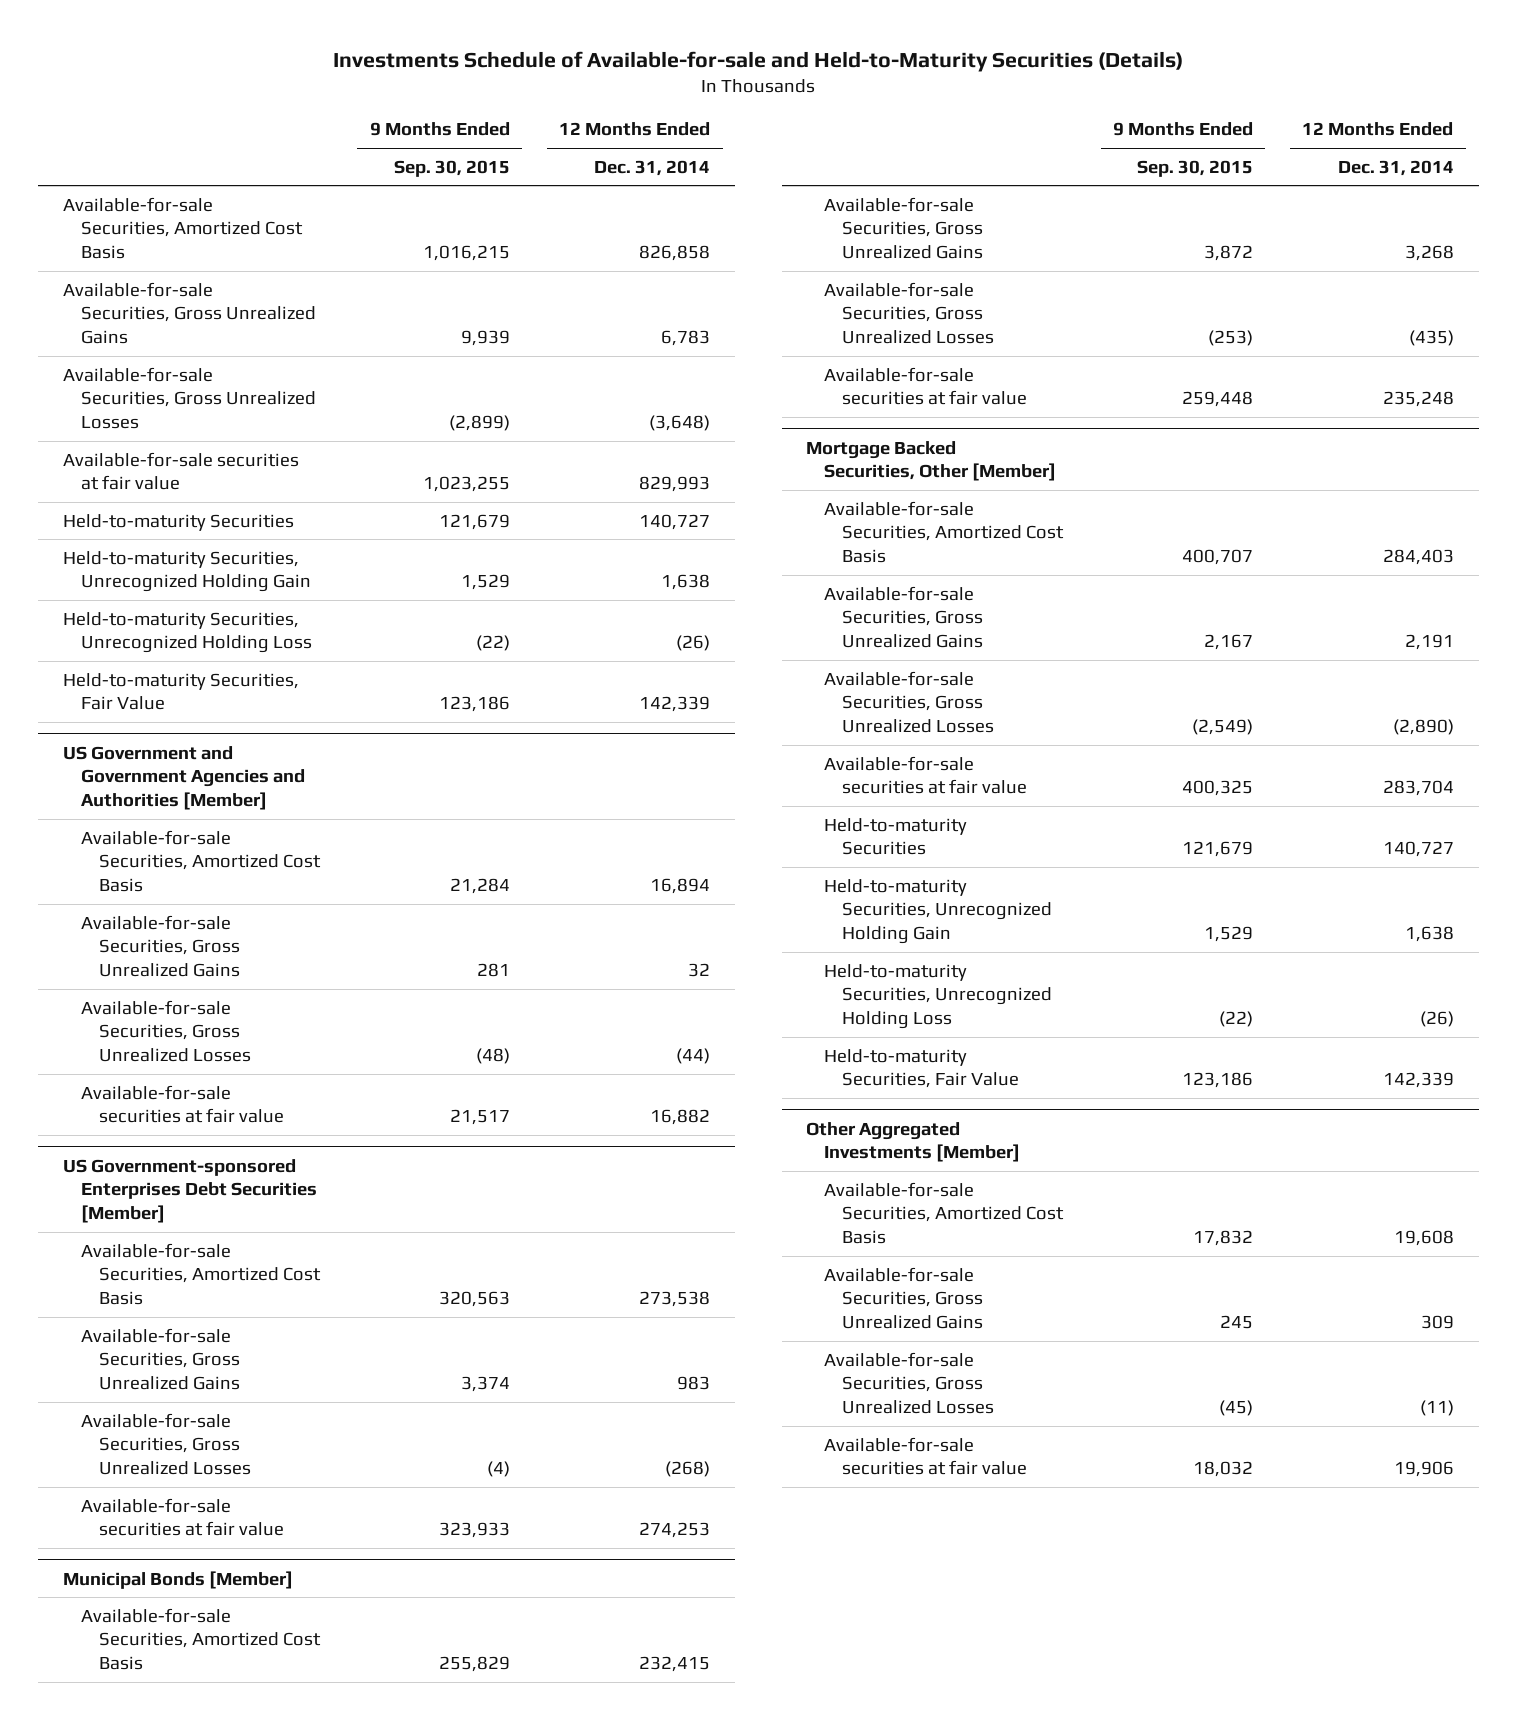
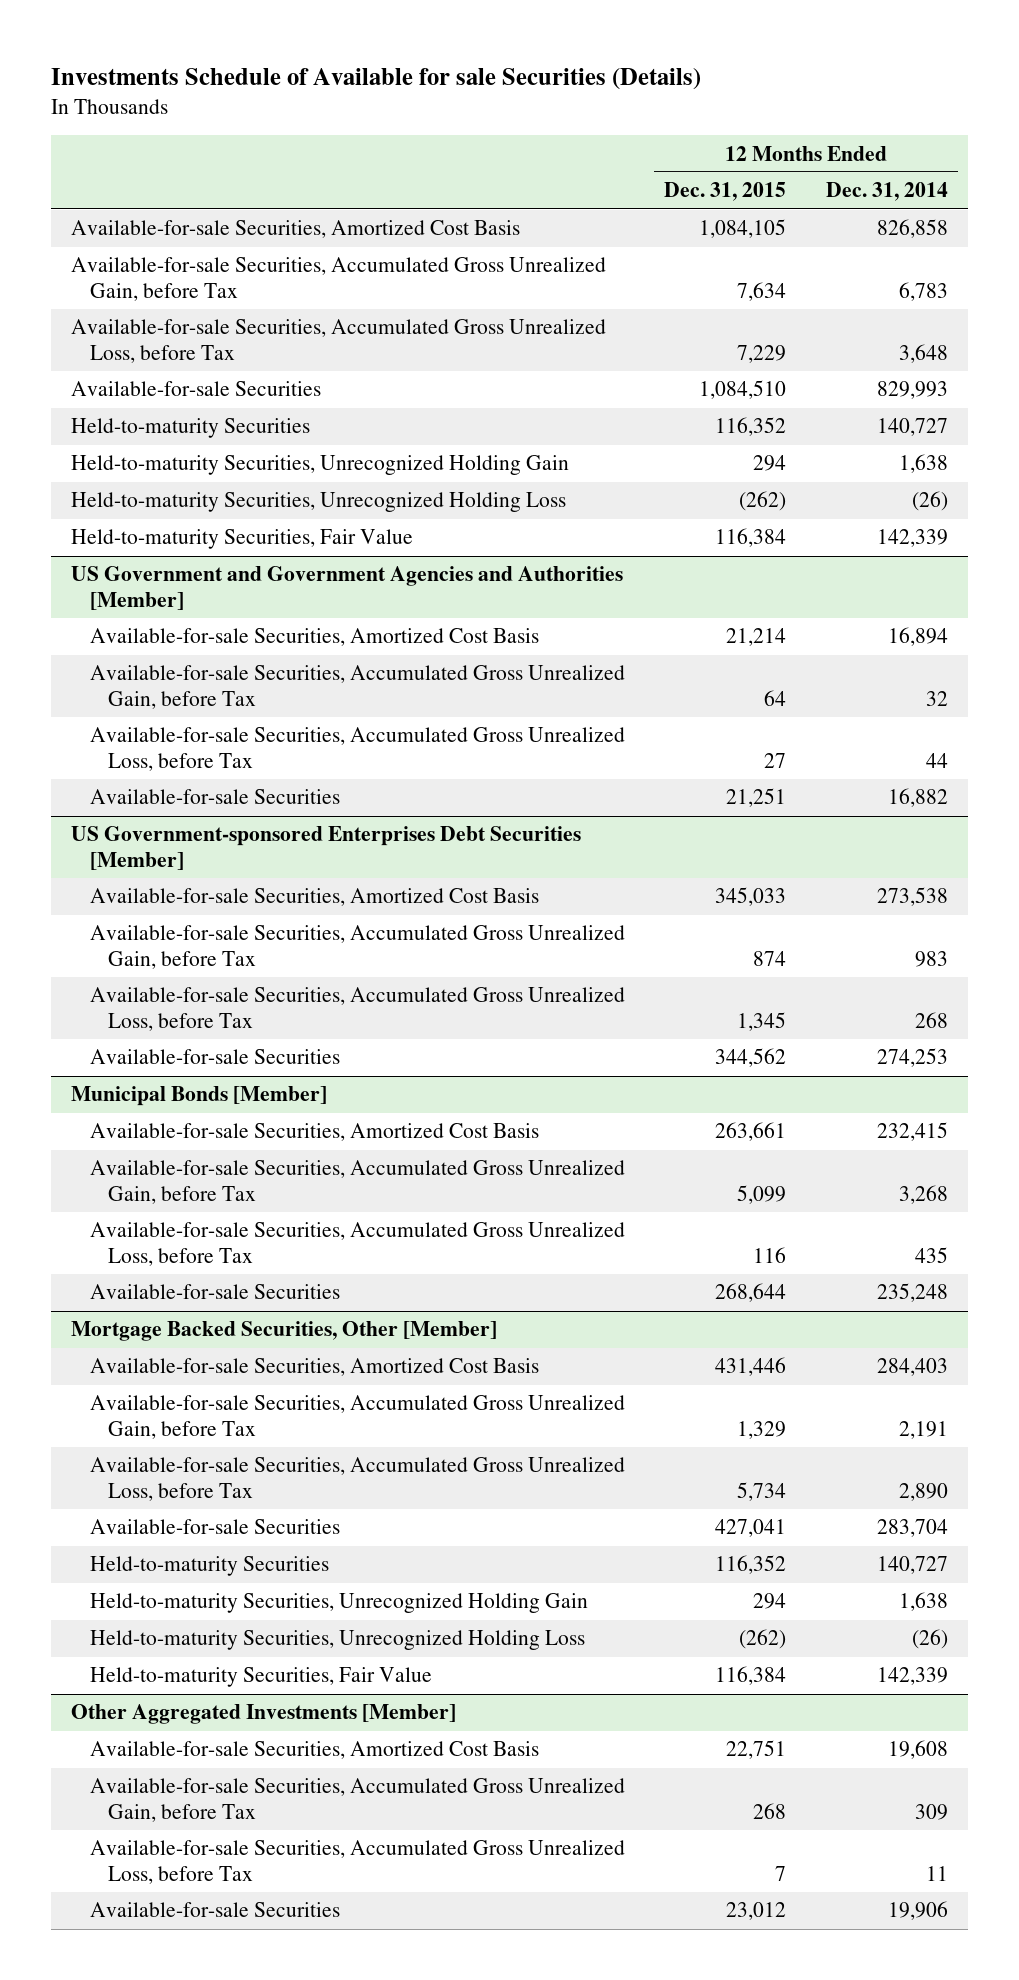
- Investments Schedule of Available-for-sale and Held-to-Maturity Securities (Details)
+ Investments Schedule of Available for sale Securities (Details)
- | 9 Months Ended Sep. 30, 2015 | 12 Months Ended Dec. 31, 2014
+ | 12 Months Ended Dec. 31, 2015 | 12 Months Ended Dec. 31, 2014
- Available-for-sale Securities, Gross Unrealized Gains | 9,939 | 6,783
- Available-for-sale Securities, Gross Unrealized Losses | (2,899) | (3,648)
- Available-for-sale securities at fair value | 1,023,255 | 829,993
+ Available-for-sale Securities, Accumulated Gross Unrealized Gain, before Tax | 7,634 | 6,783
+ Available-for-sale Securities, Accumulated Gross Unrealized Loss, before Tax | 7,229 | 3,648
+ Available-for-sale Securities | 1,084,510 | 829,993
@ US Government and Government Agencies and Authorities [Member]
- Available-for-sale Securities, Gross Unrealized Gains | 281 | 32
- Available-for-sale Securities, Gross Unrealized Losses | (48) | (44)
- Available-for-sale securities at fair value | 21,517 | 16,882
+ Available-for-sale Securities, Accumulated Gross Unrealized Gain, before Tax | 64 | 32
+ Available-for-sale Securities, Accumulated Gross Unrealized Loss, before Tax | 27 | 44
+ Available-for-sale Securities | 21,251 | 16,882
@ US Government-sponsored Enterprises Debt Securities [Member]
- Available-for-sale Securities, Gross Unrealized Gains | 3,374 | 983
- Available-for-sale Securities, Gross Unrealized Losses | (4) | (268)
- Available-for-sale securities at fair value | 323,933 | 274,253
+ Available-for-sale Securities, Accumulated Gross Unrealized Gain, before Tax | 874 | 983
+ Available-for-sale Securities, Accumulated Gross Unrealized Loss, before Tax | 1,345 | 268
+ Available-for-sale Securities | 344,562 | 274,253
@ Municipal Bonds [Member]
- Available-for-sale Securities, Gross Unrealized Gains | 3,872 | 3,268
- Available-for-sale Securities, Gross Unrealized Losses | (253) | (435)
- Available-for-sale securities at fair value | 259,448 | 235,248
+ Available-for-sale Securities, Accumulated Gross Unrealized Gain, before Tax | 5,099 | 3,268
+ Available-for-sale Securities, Accumulated Gross Unrealized Loss, before Tax | 116 | 435
+ Available-for-sale Securities | 268,644 | 235,248
@ Mortgage Backed Securities, Other [Member]
- Available-for-sale Securities, Gross Unrealized Gains | 2,167 | 2,191
- Available-for-sale Securities, Gross Unrealized Losses | (2,549) | (2,890)
- Available-for-sale securities at fair value | 400,325 | 283,704
+ Available-for-sale Securities, Accumulated Gross Unrealized Gain, before Tax | 1,329 | 2,191
+ Available-for-sale Securities, Accumulated Gross Unrealized Loss, before Tax | 5,734 | 2,890
+ Available-for-sale Securities | 427,041 | 283,704
@ Other Aggregated Investments [Member]
- Available-for-sale Securities, Gross Unrealized Gains | 245 | 309
- Available-for-sale Securities, Gross Unrealized Losses | (45) | (11)
- Available-for-sale securities at fair value | 18,032 | 19,906
+ Available-for-sale Securities, Accumulated Gross Unrealized Gain, before Tax | 268 | 309
+ Available-for-sale Securities, Accumulated Gross Unrealized Loss, before Tax | 7 | 11
+ Available-for-sale Securities | 23,012 | 19,906

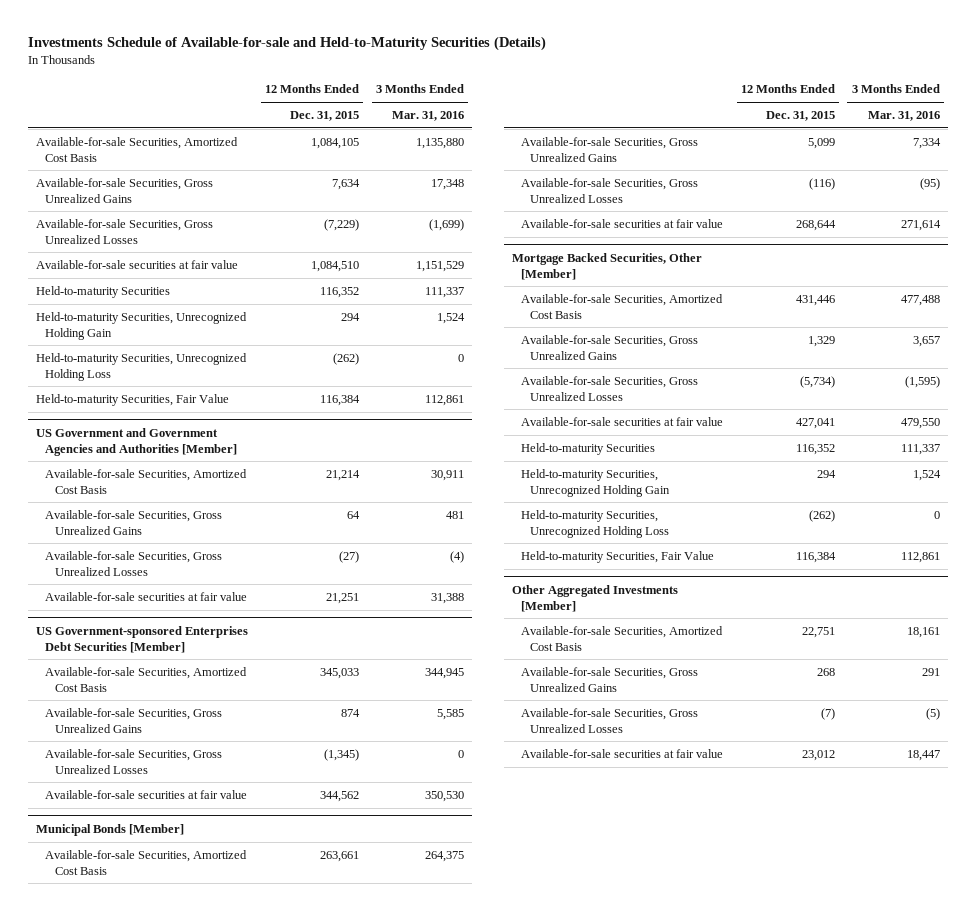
- Investments Schedule of Available for sale Securities (Details)
+ Investments Schedule of Available-for-sale and Held-to-Maturity Securities (Details)
- | 12 Months Ended Dec. 31, 2015 | 12 Months Ended Dec. 31, 2014
+ | 12 Months Ended Dec. 31, 2015 | 3 Months Ended Mar. 31, 2016
- Available-for-sale Securities, Accumulated Gross Unrealized Gain, before Tax | 7,634 | 6,783
- Available-for-sale Securities, Accumulated Gross Unrealized Loss, before Tax | 7,229 | 3,648
- Available-for-sale Securities | 1,084,510 | 829,993
+ Available-for-sale Securities, Gross Unrealized Gains | 7,634 | 17,348
+ Available-for-sale Securities, Gross Unrealized Losses | (7,229) | (1,699)
+ Available-for-sale securities at fair value | 1,084,510 | 1,151,529
@ US Government and Government Agencies and Authorities [Member]
- Available-for-sale Securities, Accumulated Gross Unrealized Gain, before Tax | 64 | 32
- Available-for-sale Securities, Accumulated Gross Unrealized Loss, before Tax | 27 | 44
- Available-for-sale Securities | 21,251 | 16,882
+ Available-for-sale Securities, Gross Unrealized Gains | 64 | 481
+ Available-for-sale Securities, Gross Unrealized Losses | (27) | (4)
+ Available-for-sale securities at fair value | 21,251 | 31,388
@ US Government-sponsored Enterprises Debt Securities [Member]
- Available-for-sale Securities, Accumulated Gross Unrealized Gain, before Tax | 874 | 983
- Available-for-sale Securities, Accumulated Gross Unrealized Loss, before Tax | 1,345 | 268
- Available-for-sale Securities | 344,562 | 274,253
+ Available-for-sale Securities, Gross Unrealized Gains | 874 | 5,585
+ Available-for-sale Securities, Gross Unrealized Losses | (1,345) | 0
+ Available-for-sale securities at fair value | 344,562 | 350,530
@ Municipal Bonds [Member]
- Available-for-sale Securities, Accumulated Gross Unrealized Gain, before Tax | 5,099 | 3,268
- Available-for-sale Securities, Accumulated Gross Unrealized Loss, before Tax | 116 | 435
- Available-for-sale Securities | 268,644 | 235,248
+ Available-for-sale Securities, Gross Unrealized Gains | 5,099 | 7,334
+ Available-for-sale Securities, Gross Unrealized Losses | (116) | (95)
+ Available-for-sale securities at fair value | 268,644 | 271,614
@ Mortgage Backed Securities, Other [Member]
- Available-for-sale Securities, Accumulated Gross Unrealized Gain, before Tax | 1,329 | 2,191
- Available-for-sale Securities, Accumulated Gross Unrealized Loss, before Tax | 5,734 | 2,890
- Available-for-sale Securities | 427,041 | 283,704
+ Available-for-sale Securities, Gross Unrealized Gains | 1,329 | 3,657
+ Available-for-sale Securities, Gross Unrealized Losses | (5,734) | (1,595)
+ Available-for-sale securities at fair value | 427,041 | 479,550
@ Other Aggregated Investments [Member]
- Available-for-sale Securities, Accumulated Gross Unrealized Gain, before Tax | 268 | 309
- Available-for-sale Securities, Accumulated Gross Unrealized Loss, before Tax | 7 | 11
- Available-for-sale Securities | 23,012 | 19,906
+ Available-for-sale Securities, Gross Unrealized Gains | 268 | 291
+ Available-for-sale Securities, Gross Unrealized Losses | (7) | (5)
+ Available-for-sale securities at fair value | 23,012 | 18,447

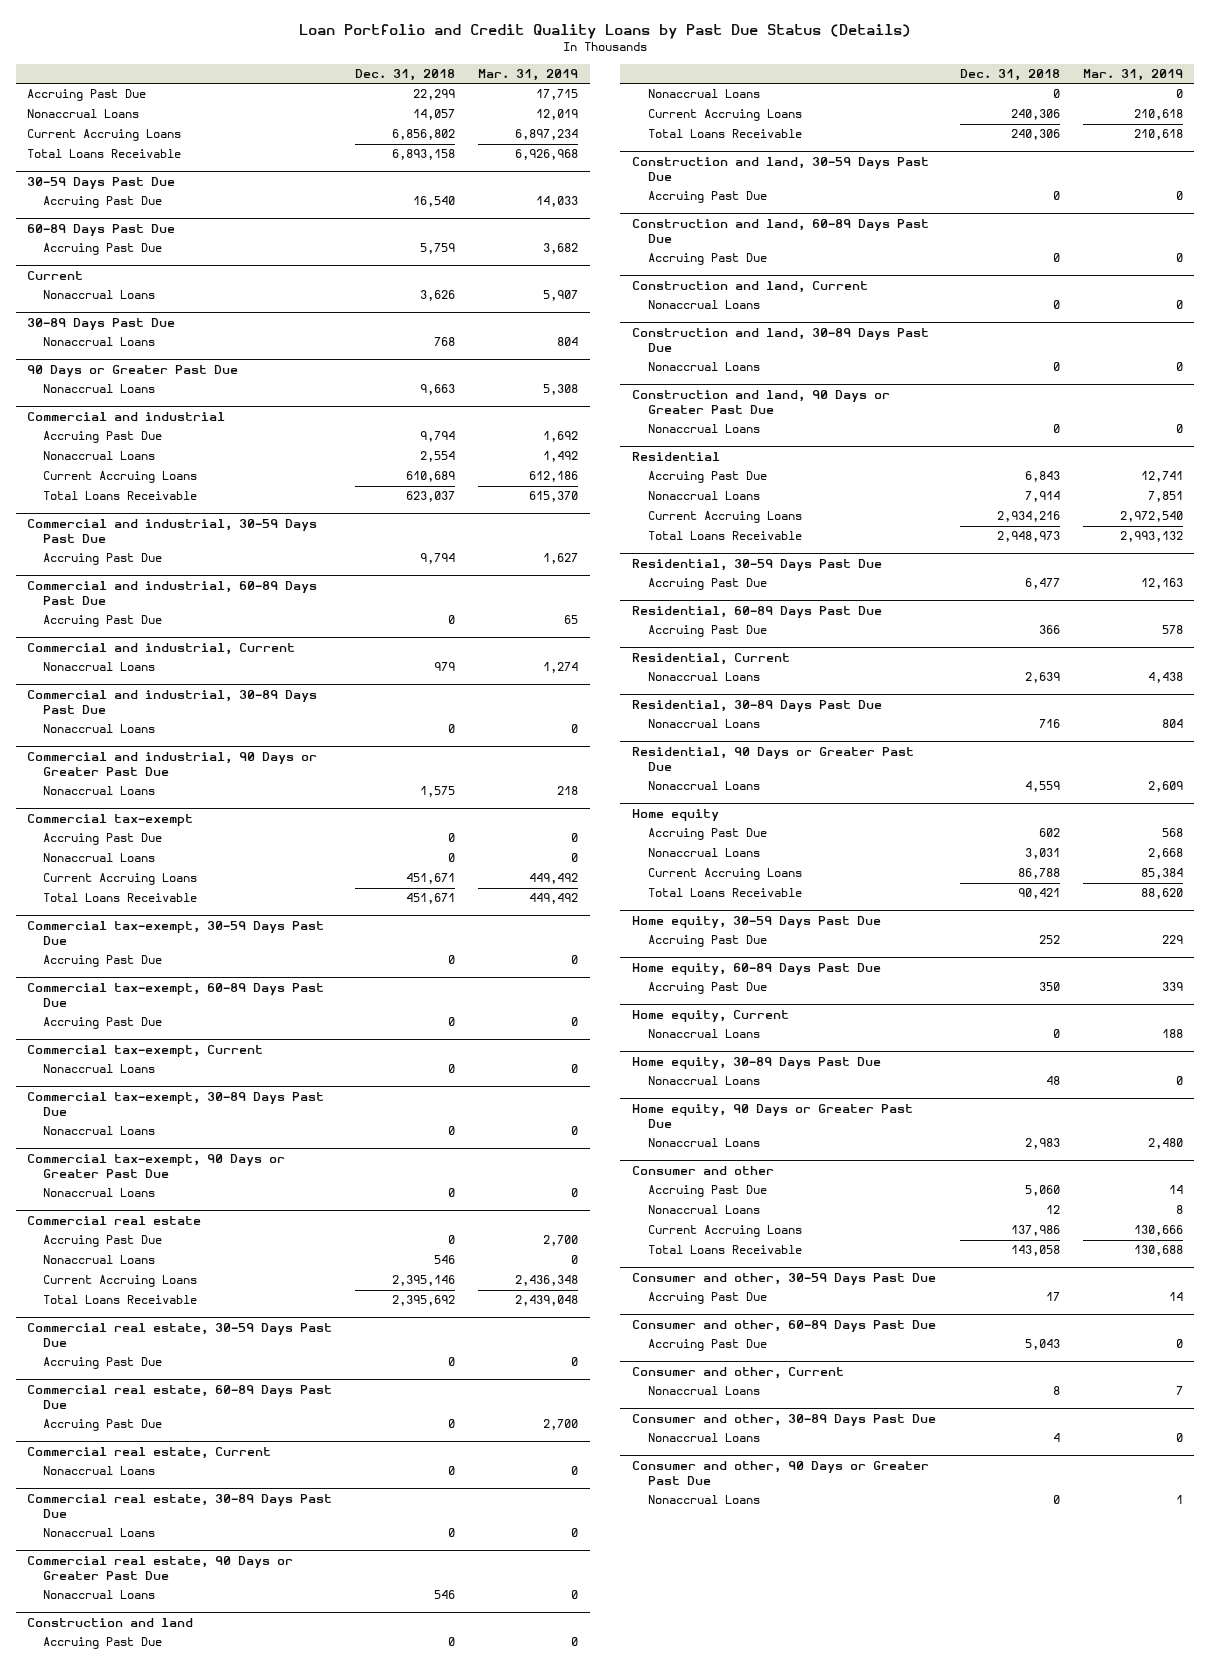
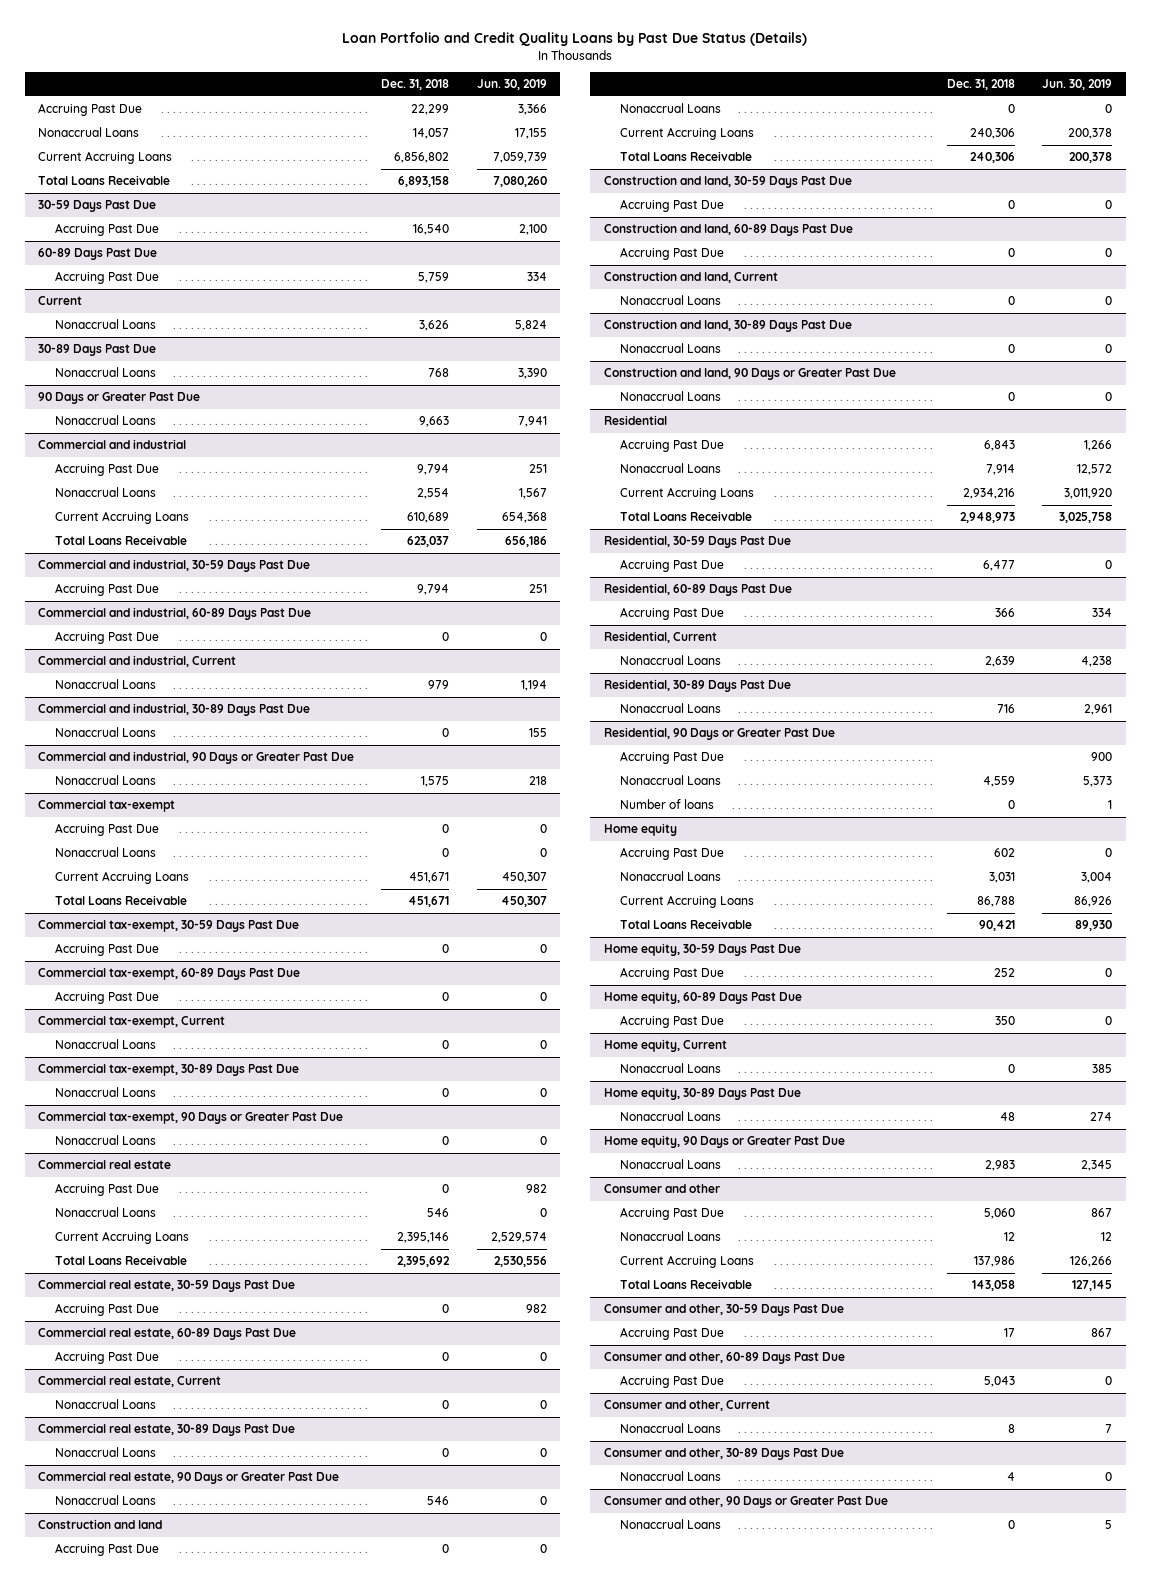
- | Dec. 31, 2018 | Mar. 31, 2019
+ | Dec. 31, 2018 | Jun. 30, 2019
@ Residential, 90 Days or Greater Past Due
+ Accruing Past Due | | 900
+ Number of loans | 0 | 1

